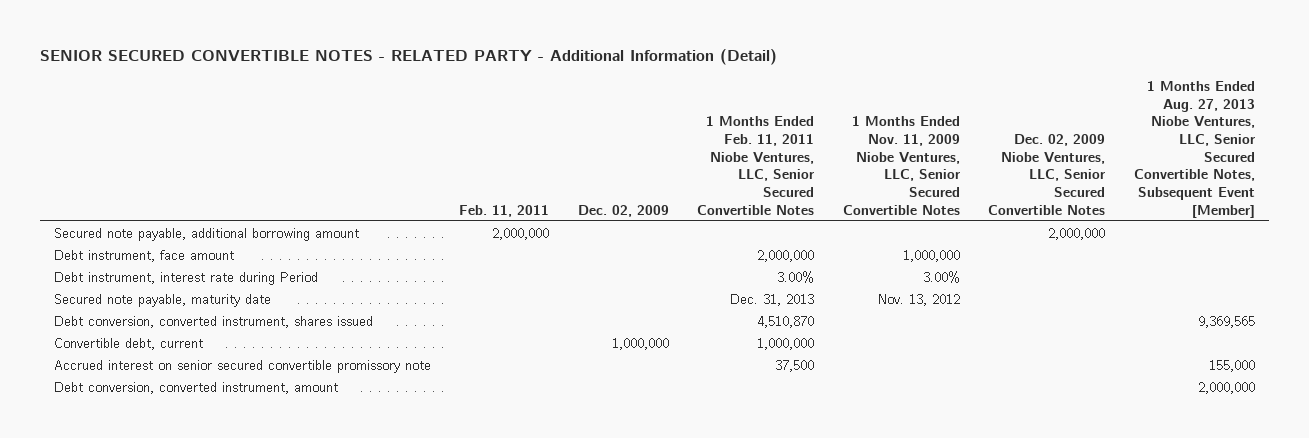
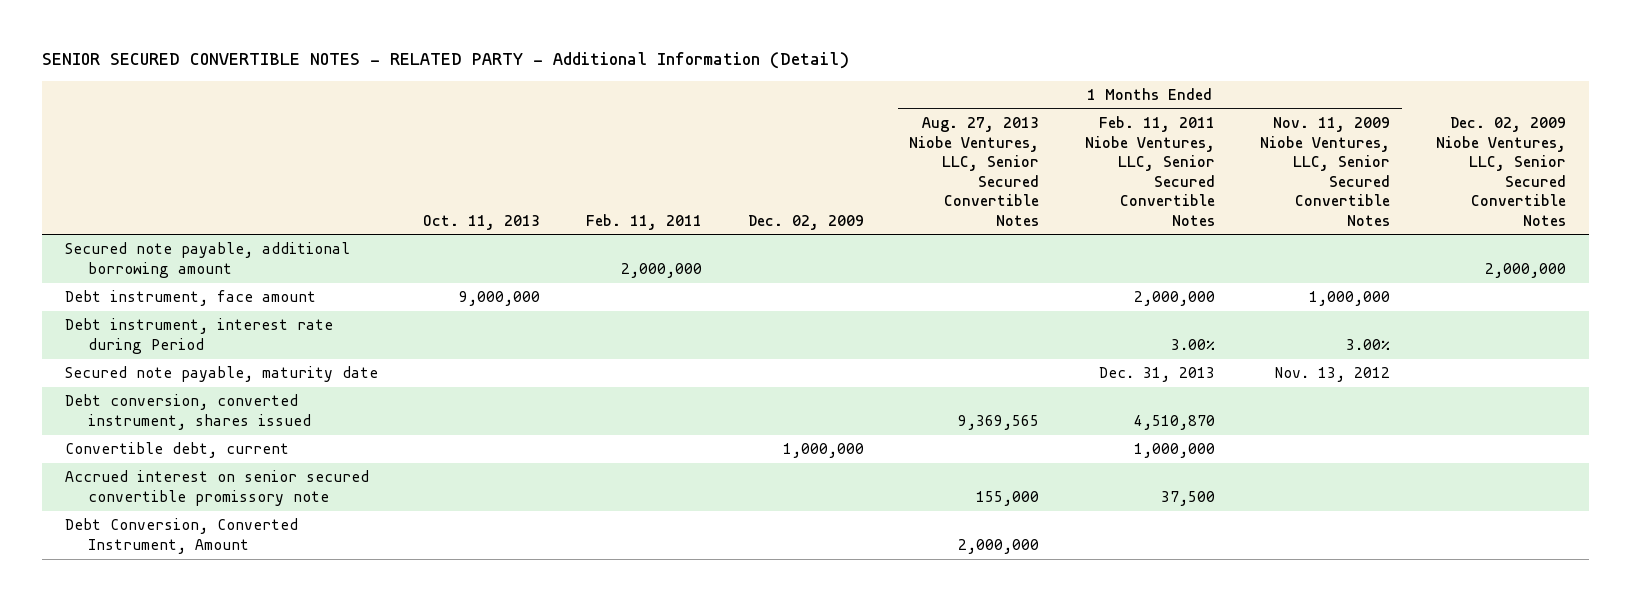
- | Feb. 11, 2011 | Dec. 02, 2009 | 1 Months Ended Feb. 11, 2011 Niobe Ventures, LLC, Senior Secured Convertible Notes | 1 Months Ended Nov. 11, 2009 Niobe Ventures, LLC, Senior Secured Convertible Notes | Dec. 02, 2009 Niobe Ventures, LLC, Senior Secured Convertible Notes | 1 Months Ended Aug. 27, 2013 Niobe Ventures, LLC, Senior Secured Convertible Notes, Subsequent Event [Member]
+ | Oct. 11, 2013 | Feb. 11, 2011 | Dec. 02, 2009 | 1 Months Ended Aug. 27, 2013 Niobe Ventures, LLC, Senior Secured Convertible Notes | 1 Months Ended Feb. 11, 2011 Niobe Ventures, LLC, Senior Secured Convertible Notes | 1 Months Ended Nov. 11, 2009 Niobe Ventures, LLC, Senior Secured Convertible Notes | Dec. 02, 2009 Niobe Ventures, LLC, Senior Secured Convertible Notes
- Debt conversion, converted instrument, amount | | | | | | 2,000,000
+ Debt Conversion, Converted Instrument, Amount | | | | 2,000,000 | | |

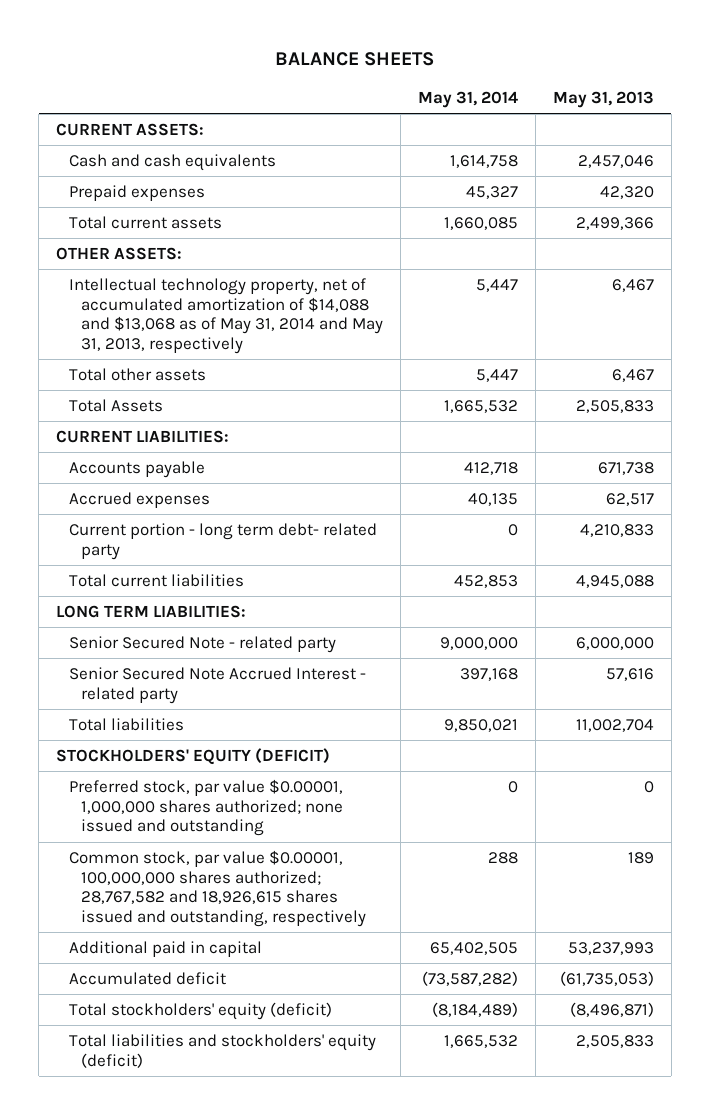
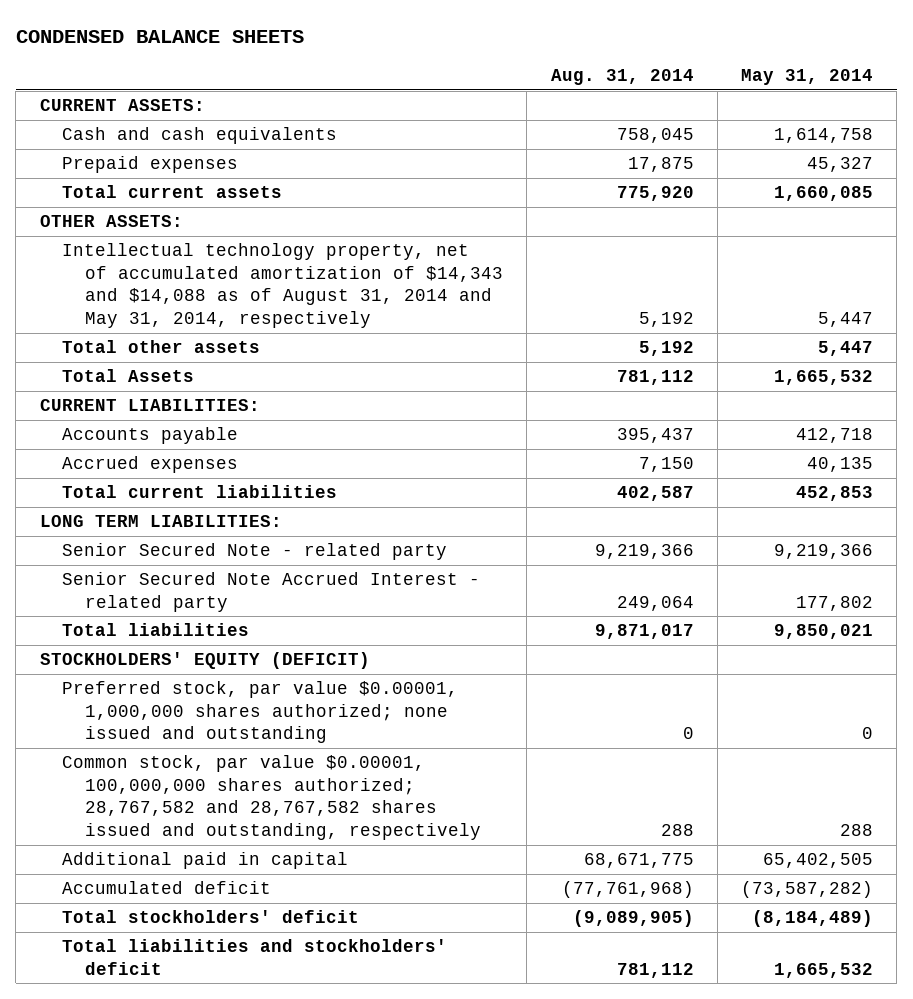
- BALANCE SHEETS
+ CONDENSED BALANCE SHEETS
- | May 31, 2014 | May 31, 2013
+ | Aug. 31, 2014 | May 31, 2014
- Intellectual technology property, net of accumulated amortization of $14,088 and $13,068 as of May 31, 2014 and May 31, 2013, respectively | 5,447 | 6,467
+ Intellectual technology property, net of accumulated amortization of $14,343 and $14,088 as of August 31, 2014 and May 31, 2014, respectively | 5,192 | 5,447
- Current portion - long term debt- related party | 0 | 4,210,833
- Senior Secured Note - related party | 9,000,000 | 6,000,000
- Senior Secured Note Accrued Interest - related party | 397,168 | 57,616
+ Senior Secured Note - related party | 9,219,366 | 9,219,366
+ Senior Secured Note Accrued Interest - related party | 249,064 | 177,802
- Common stock, par value $0.00001, 100,000,000 shares authorized; 28,767,582 and 18,926,615 shares issued and outstanding, respectively | 288 | 189
+ Common stock, par value $0.00001, 100,000,000 shares authorized; 28,767,582 and 28,767,582 shares issued and outstanding, respectively | 288 | 288
- Total stockholders' equity (deficit) | (8,184,489) | (8,496,871)
- Total liabilities and stockholders' equity (deficit) | 1,665,532 | 2,505,833
+ Total stockholders' deficit | (9,089,905) | (8,184,489)
+ Total liabilities and stockholders' deficit | 781,112 | 1,665,532

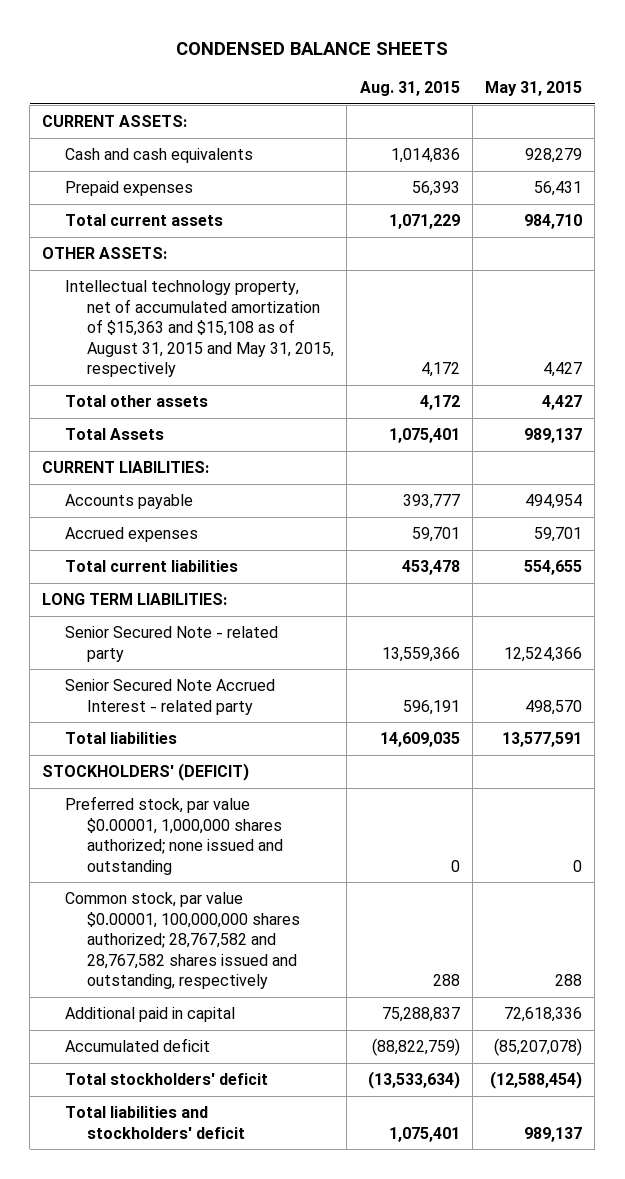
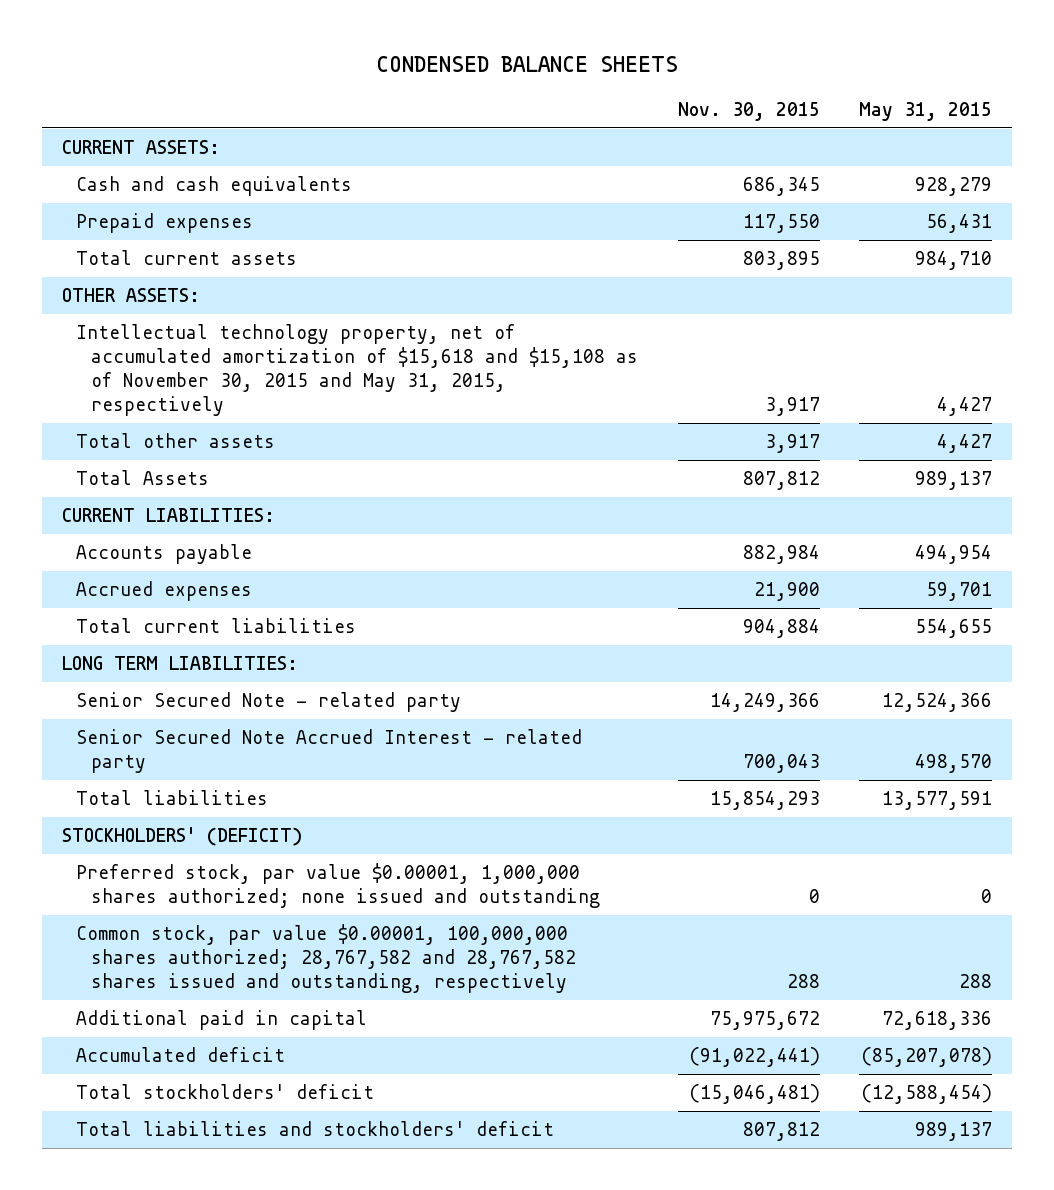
- | Aug. 31, 2015 | May 31, 2015
+ | Nov. 30, 2015 | May 31, 2015
- Intellectual technology property, net of accumulated amortization of $15,363 and $15,108 as of August 31, 2015 and May 31, 2015, respectively | 4,172 | 4,427
+ Intellectual technology property, net of accumulated amortization of $15,618 and $15,108 as of November 30, 2015 and May 31, 2015, respectively | 3,917 | 4,427

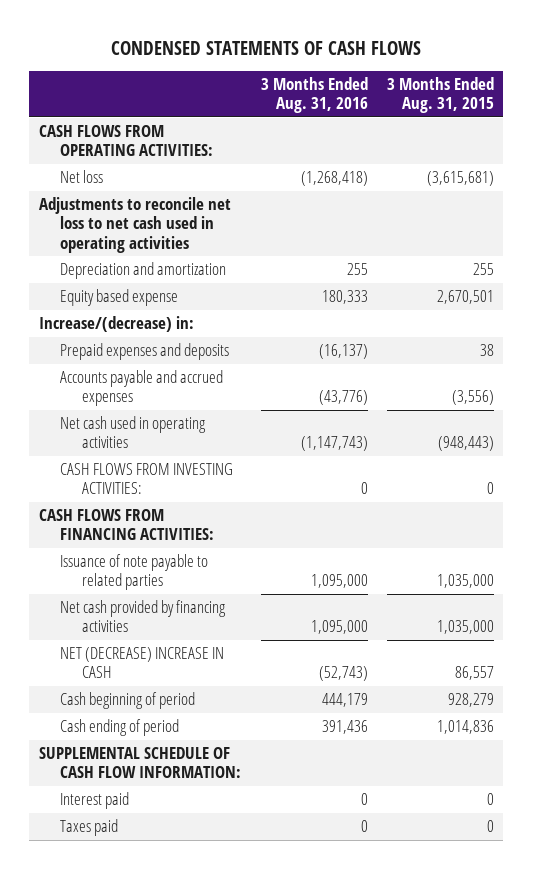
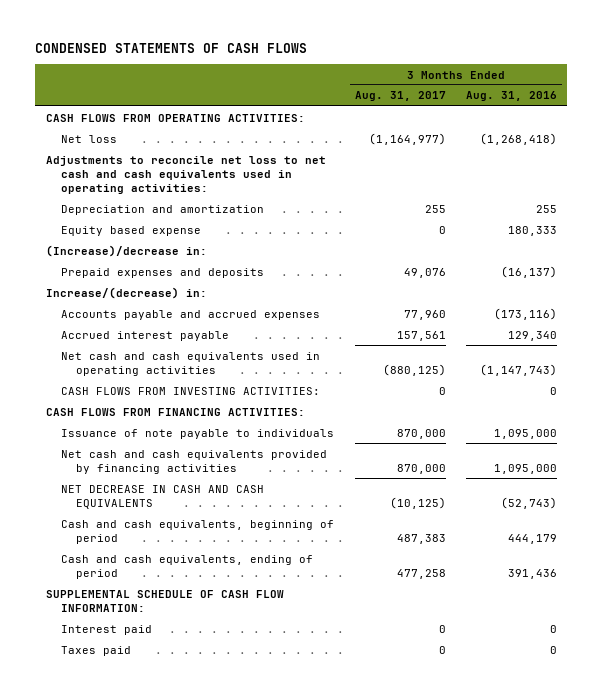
- | 3 Months Ended Aug. 31, 2016 | 3 Months Ended Aug. 31, 2015
+ | 3 Months Ended Aug. 31, 2017 | 3 Months Ended Aug. 31, 2016
- Adjustments to reconcile net loss to net cash used in operating activities
+ Adjustments to reconcile net loss to net cash and cash equivalents used in operating activities:
+ (Increase)/decrease in:
- Accounts payable and accrued expenses | (43,776) | (3,556)
- Net cash used in operating activities | (1,147,743) | (948,443)
moved down: Increase/(decrease) in:
+ Accounts payable and accrued expenses | 77,960 | (173,116)
+ Accrued interest payable | 157,561 | 129,340
+ Net cash and cash equivalents used in operating activities | (880,125) | (1,147,743)
- Issuance of note payable to related parties | 1,095,000 | 1,035,000
- Net cash provided by financing activities | 1,095,000 | 1,035,000
- NET (DECREASE) INCREASE IN CASH | (52,743) | 86,557
- Cash beginning of period | 444,179 | 928,279
- Cash ending of period | 391,436 | 1,014,836
+ Issuance of note payable to individuals | 870,000 | 1,095,000
+ Net cash and cash equivalents provided by financing activities | 870,000 | 1,095,000
+ NET DECREASE IN CASH AND CASH EQUIVALENTS | (10,125) | (52,743)
+ Cash and cash equivalents, beginning of period | 487,383 | 444,179
+ Cash and cash equivalents, ending of period | 477,258 | 391,436

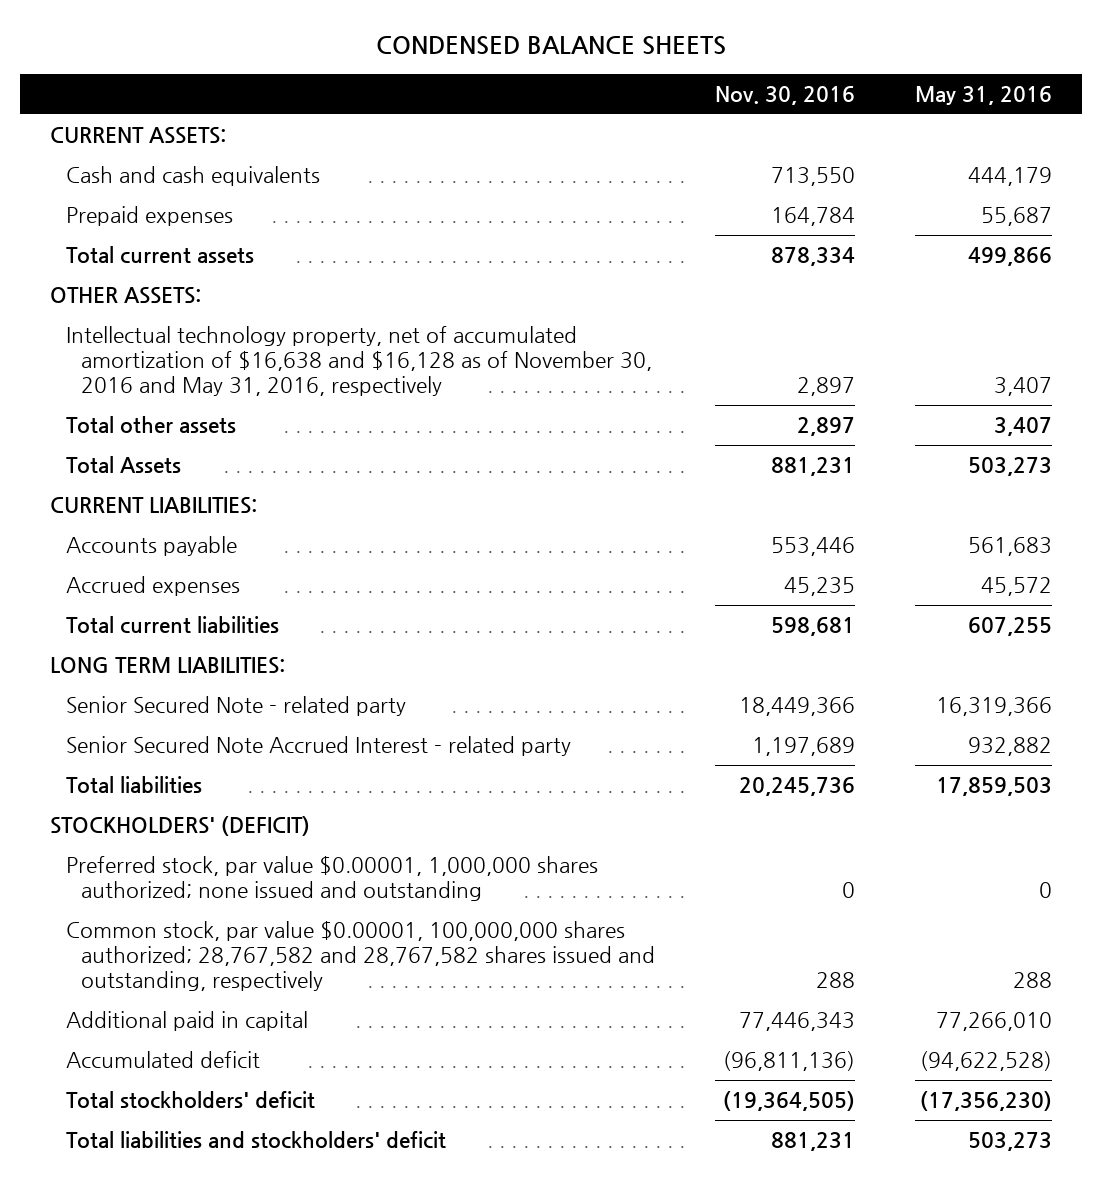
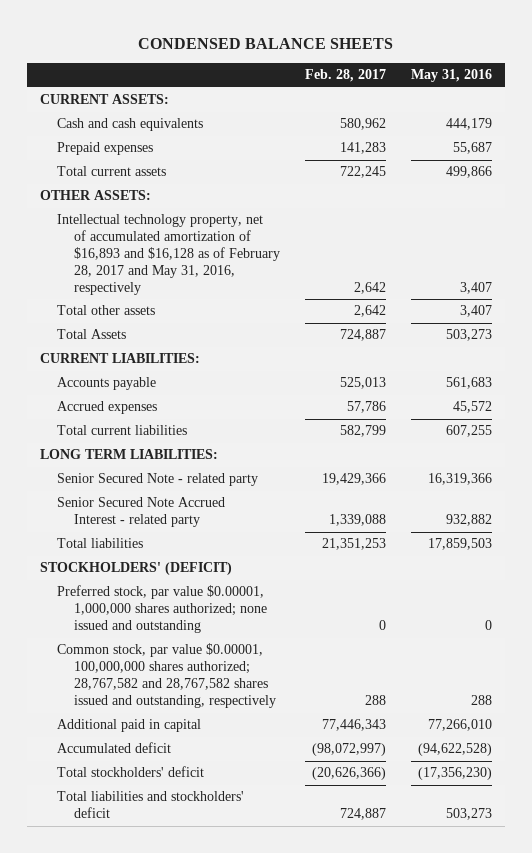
- | Nov. 30, 2016 | May 31, 2016
+ | Feb. 28, 2017 | May 31, 2016
- Intellectual technology property, net of accumulated amortization of $16,638 and $16,128 as of November 30, 2016 and May 31, 2016, respectively | 2,897 | 3,407
+ Intellectual technology property, net of accumulated amortization of $16,893 and $16,128 as of February 28, 2017 and May 31, 2016, respectively | 2,642 | 3,407

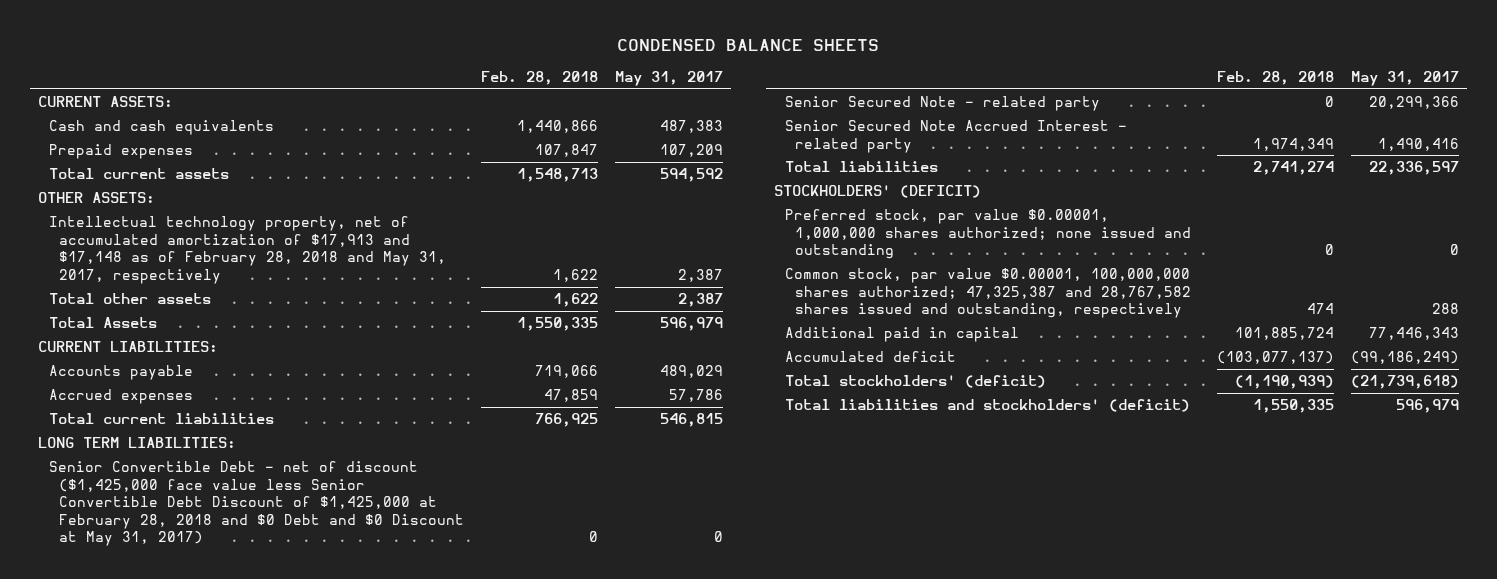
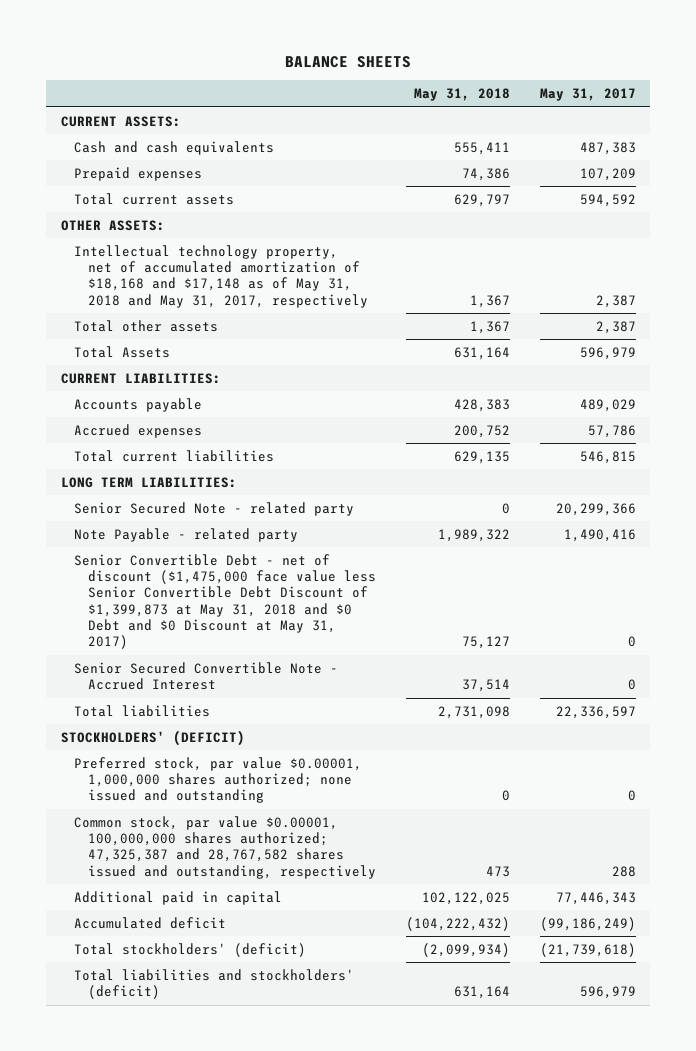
- CONDENSED BALANCE SHEETS
+ BALANCE SHEETS
- | Feb. 28, 2018 | May 31, 2017
+ | May 31, 2018 | May 31, 2017
- Intellectual technology property, net of accumulated amortization of $17,913 and $17,148 as of February 28, 2018 and May 31, 2017, respectively | 1,622 | 2,387
+ Intellectual technology property, net of accumulated amortization of $18,168 and $17,148 as of May 31, 2018 and May 31, 2017, respectively | 1,367 | 2,387
- Senior Convertible Debt - net of discount ($1,425,000 face value less Senior Convertible Debt Discount of $1,425,000 at February 28, 2018 and $0 Debt and $0 Discount at May 31, 2017) | 0 | 0
- Senior Secured Note Accrued Interest - related party | 1,974,349 | 1,490,416
+ Note Payable - related party | 1,989,322 | 1,490,416
+ Senior Convertible Debt - net of discount ($1,475,000 face value less Senior Convertible Debt Discount of $1,399,873 at May 31, 2018 and $0 Debt and $0 Discount at May 31, 2017) | 75,127 | 0
+ Senior Secured Convertible Note - Accrued Interest | 37,514 | 0

